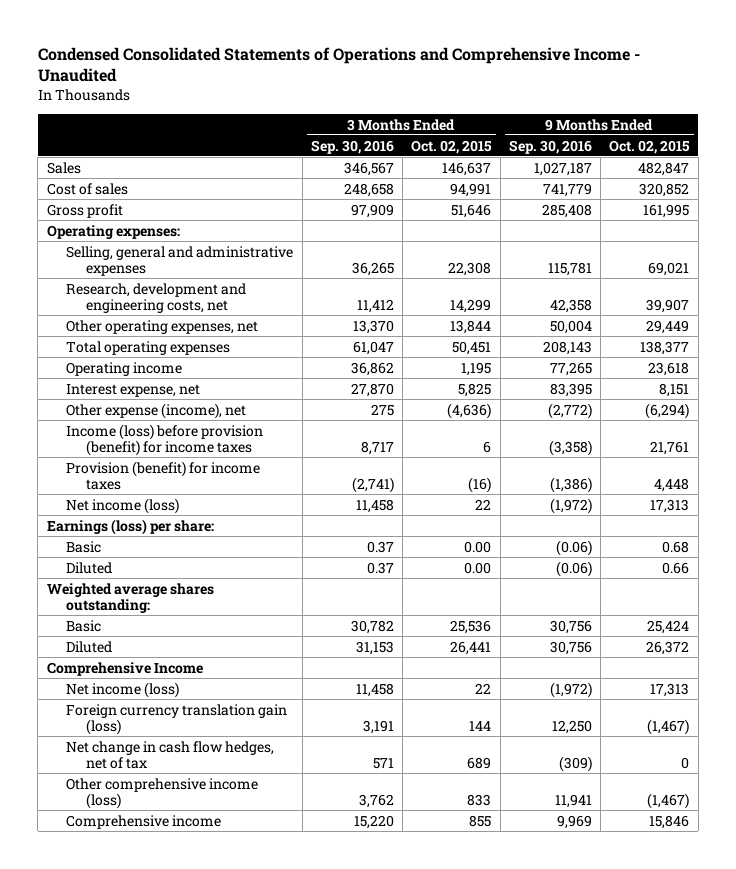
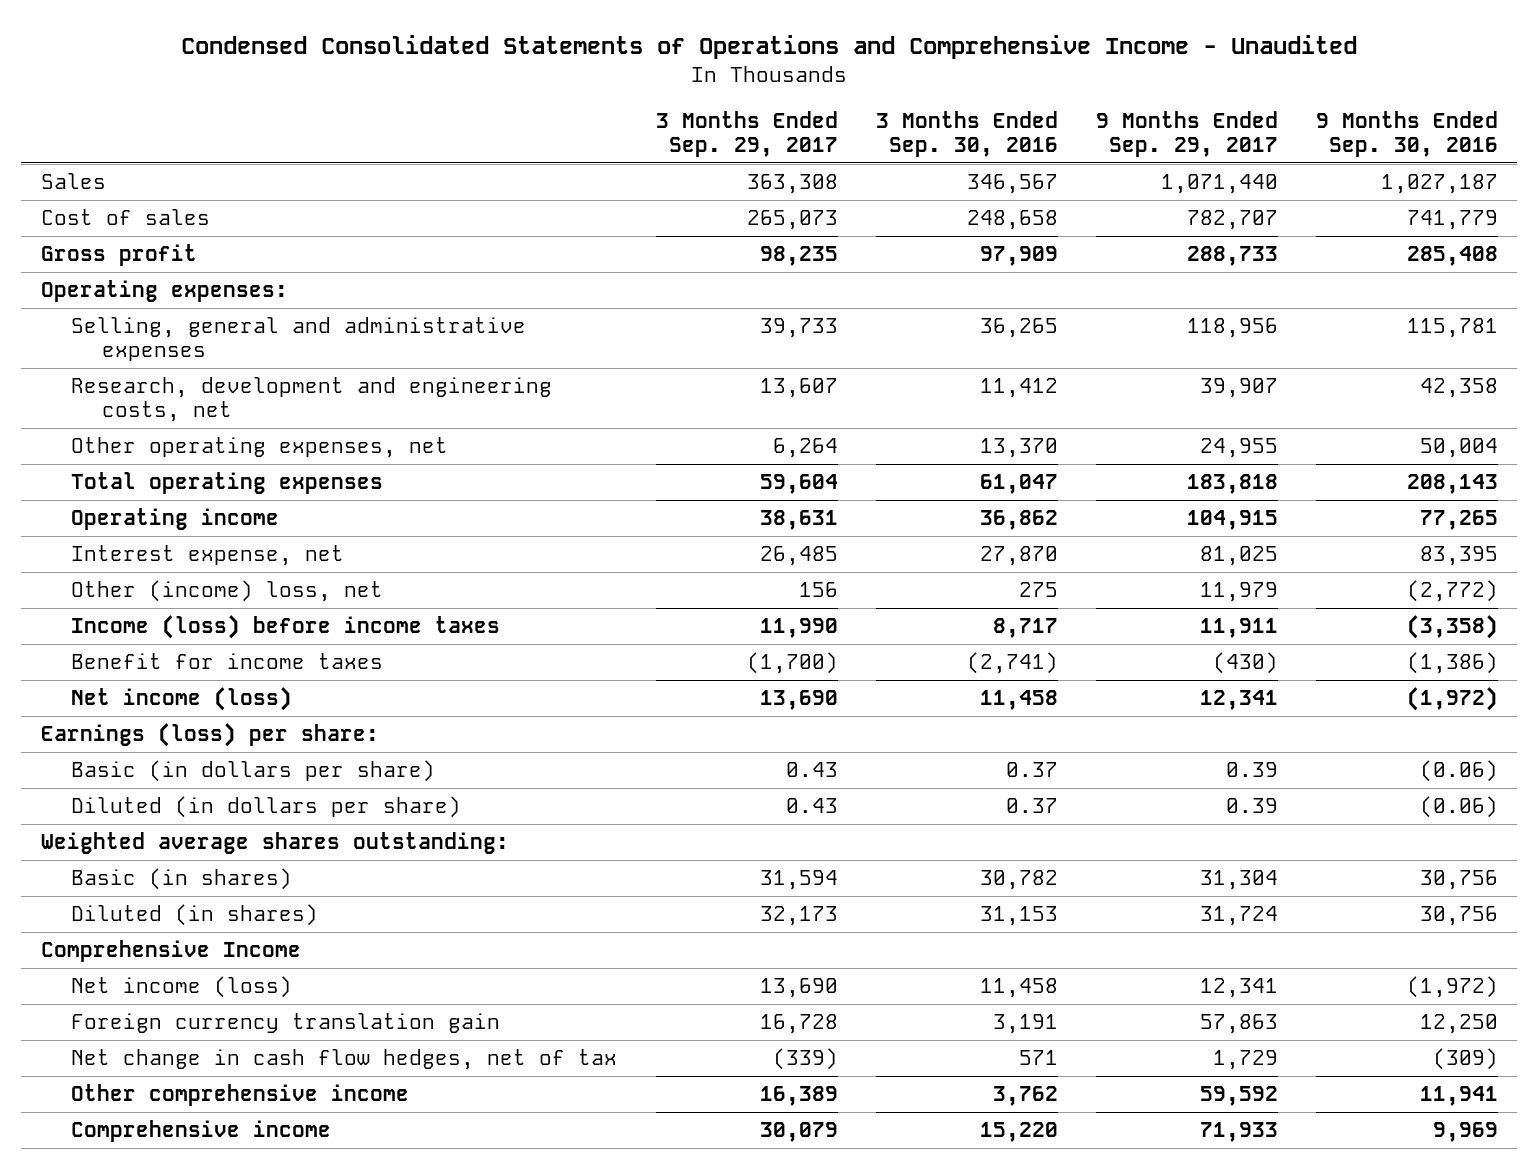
- | 3 Months Ended Sep. 30, 2016 | 3 Months Ended Oct. 02, 2015 | 9 Months Ended Sep. 30, 2016 | 9 Months Ended Oct. 02, 2015
+ | 3 Months Ended Sep. 29, 2017 | 3 Months Ended Sep. 30, 2016 | 9 Months Ended Sep. 29, 2017 | 9 Months Ended Sep. 30, 2016
- Other expense (income), net | 275 | (4,636) | (2,772) | (6,294)
- Income (loss) before provision (benefit) for income taxes | 8,717 | 6 | (3,358) | 21,761
- Provision (benefit) for income taxes | (2,741) | (16) | (1,386) | 4,448
+ Other (income) loss, net | 156 | 275 | 11,979 | (2,772)
+ Income (loss) before income taxes | 11,990 | 8,717 | 11,911 | (3,358)
+ Benefit for income taxes | (1,700) | (2,741) | (430) | (1,386)
- Basic | 0.37 | 0.00 | (0.06) | 0.68
- Diluted | 0.37 | 0.00 | (0.06) | 0.66
+ Basic (in dollars per share) | 0.43 | 0.37 | 0.39 | (0.06)
+ Diluted (in dollars per share) | 0.43 | 0.37 | 0.39 | (0.06)
- Basic | 30,782 | 25,536 | 30,756 | 25,424
- Diluted | 31,153 | 26,441 | 30,756 | 26,372
+ Basic (in shares) | 31,594 | 30,782 | 31,304 | 30,756
+ Diluted (in shares) | 32,173 | 31,153 | 31,724 | 30,756
- Foreign currency translation gain (loss) | 3,191 | 144 | 12,250 | (1,467)
+ Foreign currency translation gain | 16,728 | 3,191 | 57,863 | 12,250
- Other comprehensive income (loss) | 3,762 | 833 | 11,941 | (1,467)
+ Other comprehensive income | 16,389 | 3,762 | 59,592 | 11,941

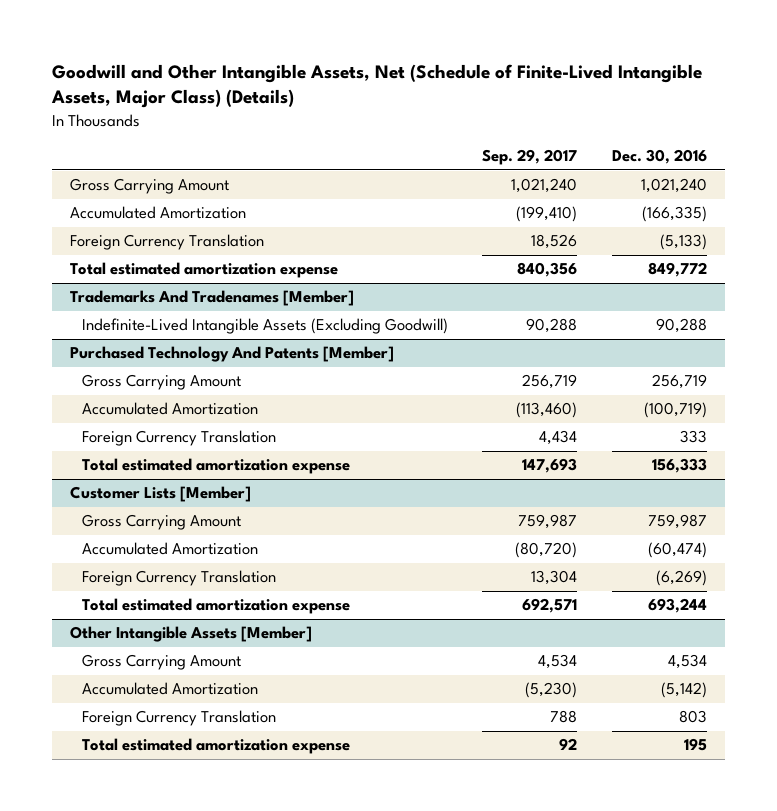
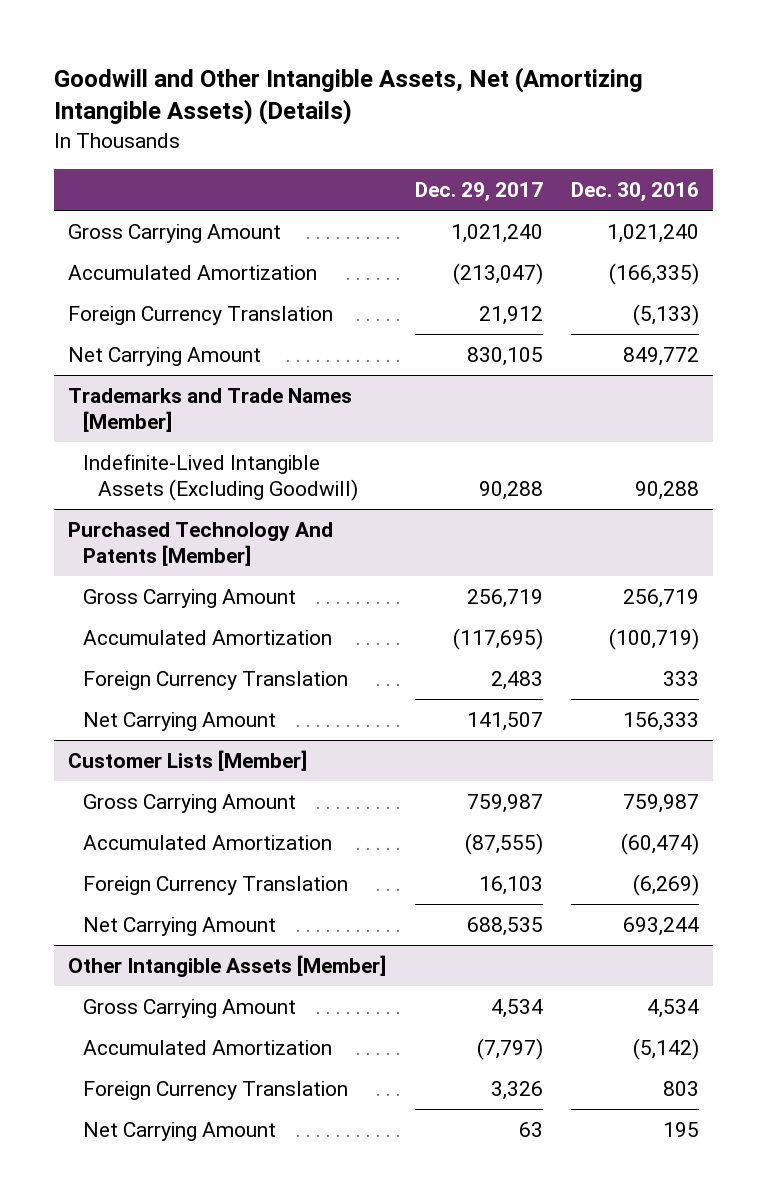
- Goodwill and Other Intangible Assets, Net (Schedule of Finite-Lived Intangible Assets, Major Class) (Details)
+ Goodwill and Other Intangible Assets, Net (Amortizing Intangible Assets) (Details)
- | Sep. 29, 2017 | Dec. 30, 2016
+ | Dec. 29, 2017 | Dec. 30, 2016
- Total estimated amortization expense | 840,356 | 849,772
- Trademarks And Tradenames [Member]
+ Net Carrying Amount | 830,105 | 849,772
+ Trademarks and Trade Names [Member]
@ Purchased Technology And Patents [Member]
- Total estimated amortization expense | 147,693 | 156,333
+ Net Carrying Amount | 141,507 | 156,333
@ Customer Lists [Member]
- Total estimated amortization expense | 692,571 | 693,244
+ Net Carrying Amount | 688,535 | 693,244
@ Other Intangible Assets [Member]
- Total estimated amortization expense | 92 | 195
+ Net Carrying Amount | 63 | 195

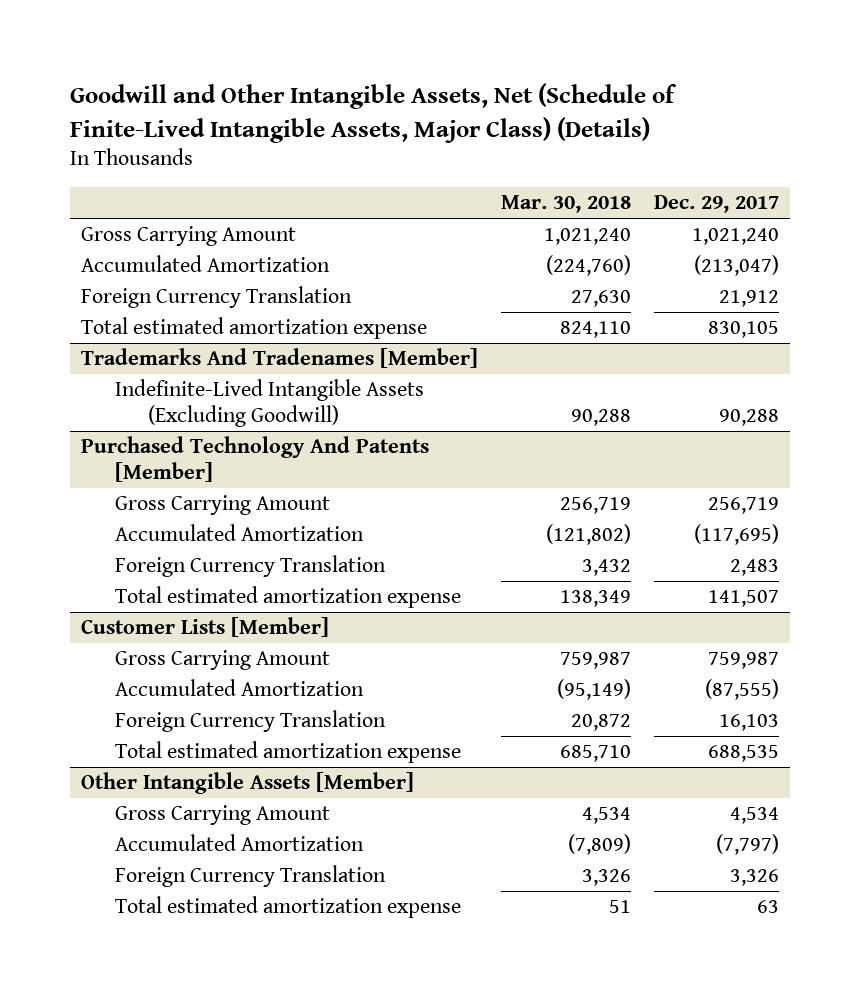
- Goodwill and Other Intangible Assets, Net (Amortizing Intangible Assets) (Details)
+ Goodwill and Other Intangible Assets, Net (Schedule of Finite-Lived Intangible Assets, Major Class) (Details)
- | Dec. 29, 2017 | Dec. 30, 2016
+ | Mar. 30, 2018 | Dec. 29, 2017
- Net Carrying Amount | 830,105 | 849,772
- Trademarks and Trade Names [Member]
+ Total estimated amortization expense | 824,110 | 830,105
+ Trademarks And Tradenames [Member]
@ Purchased Technology And Patents [Member]
- Net Carrying Amount | 141,507 | 156,333
+ Total estimated amortization expense | 138,349 | 141,507
@ Customer Lists [Member]
- Net Carrying Amount | 688,535 | 693,244
+ Total estimated amortization expense | 685,710 | 688,535
@ Other Intangible Assets [Member]
- Net Carrying Amount | 63 | 195
+ Total estimated amortization expense | 51 | 63

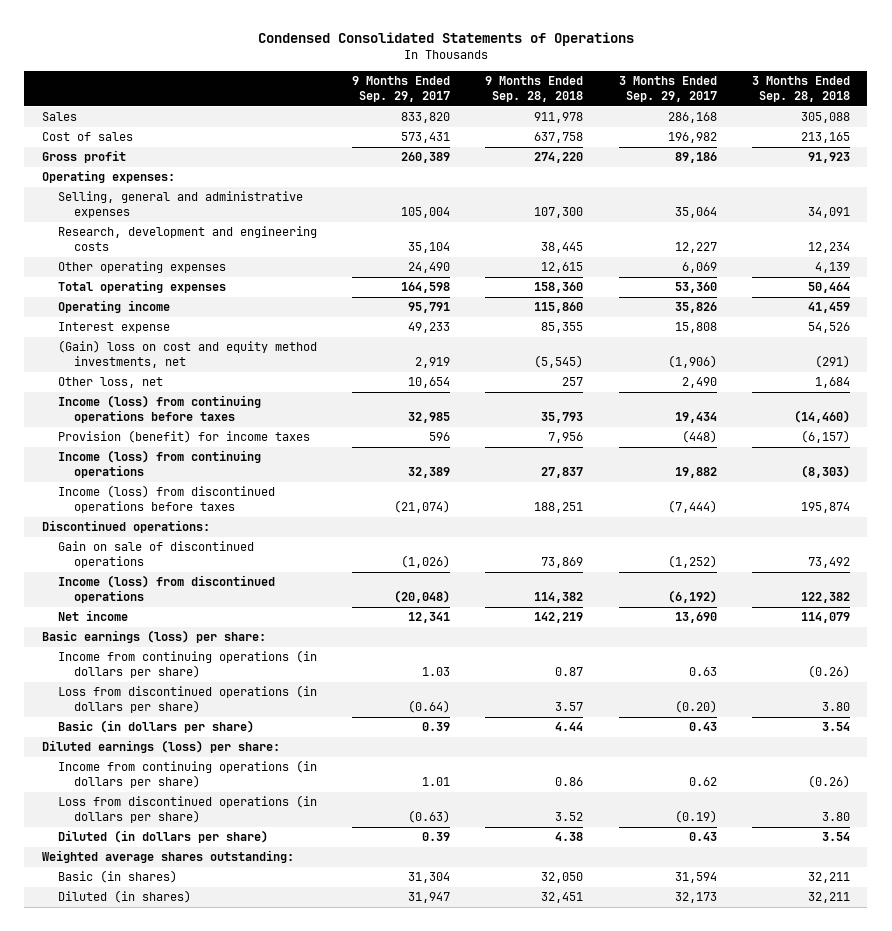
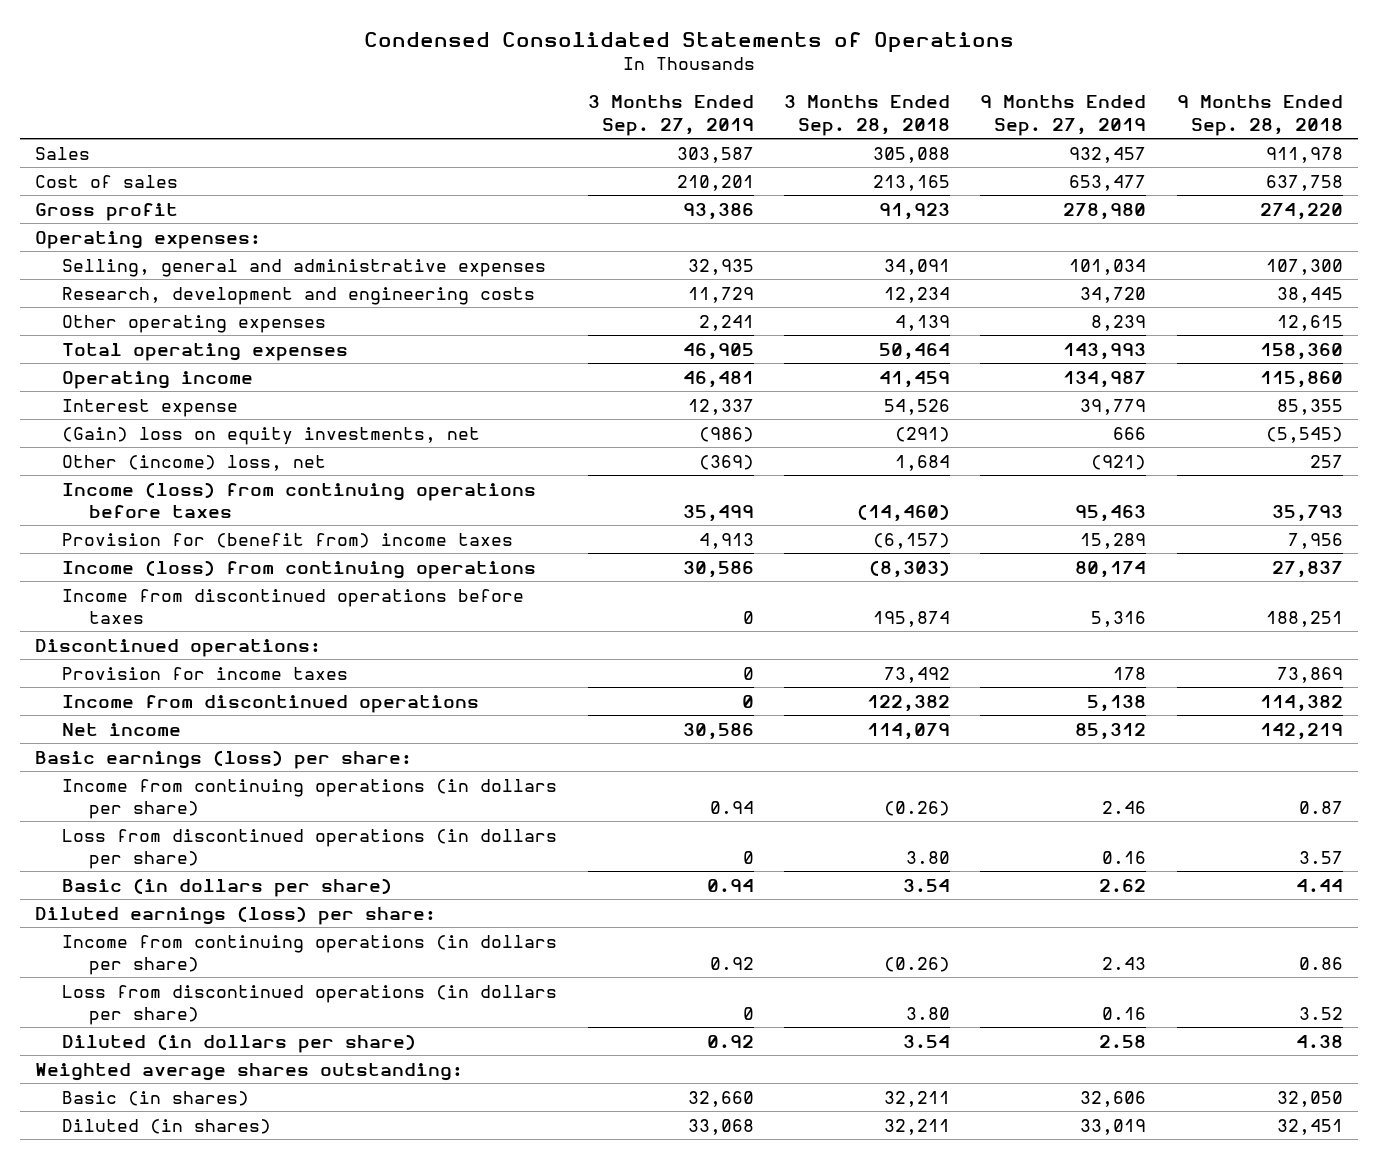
- | 9 Months Ended Sep. 29, 2017 | 9 Months Ended Sep. 28, 2018 | 3 Months Ended Sep. 29, 2017 | 3 Months Ended Sep. 28, 2018
+ | 3 Months Ended Sep. 27, 2019 | 3 Months Ended Sep. 28, 2018 | 9 Months Ended Sep. 27, 2019 | 9 Months Ended Sep. 28, 2018
- (Gain) loss on cost and equity method investments, net | 2,919 | (5,545) | (1,906) | (291)
- Other loss, net | 10,654 | 257 | 2,490 | 1,684
+ (Gain) loss on equity investments, net | (986) | (291) | 666 | (5,545)
+ Other (income) loss, net | (369) | 1,684 | (921) | 257
- Provision (benefit) for income taxes | 596 | 7,956 | (448) | (6,157)
+ Provision for (benefit from) income taxes | 4,913 | (6,157) | 15,289 | 7,956
- Income (loss) from discontinued operations before taxes | (21,074) | 188,251 | (7,444) | 195,874
+ Income from discontinued operations before taxes | 0 | 195,874 | 5,316 | 188,251
- Gain on sale of discontinued operations | (1,026) | 73,869 | (1,252) | 73,492
- Income (loss) from discontinued operations | (20,048) | 114,382 | (6,192) | 122,382
+ Provision for income taxes | 0 | 73,492 | 178 | 73,869
+ Income from discontinued operations | 0 | 122,382 | 5,138 | 114,382

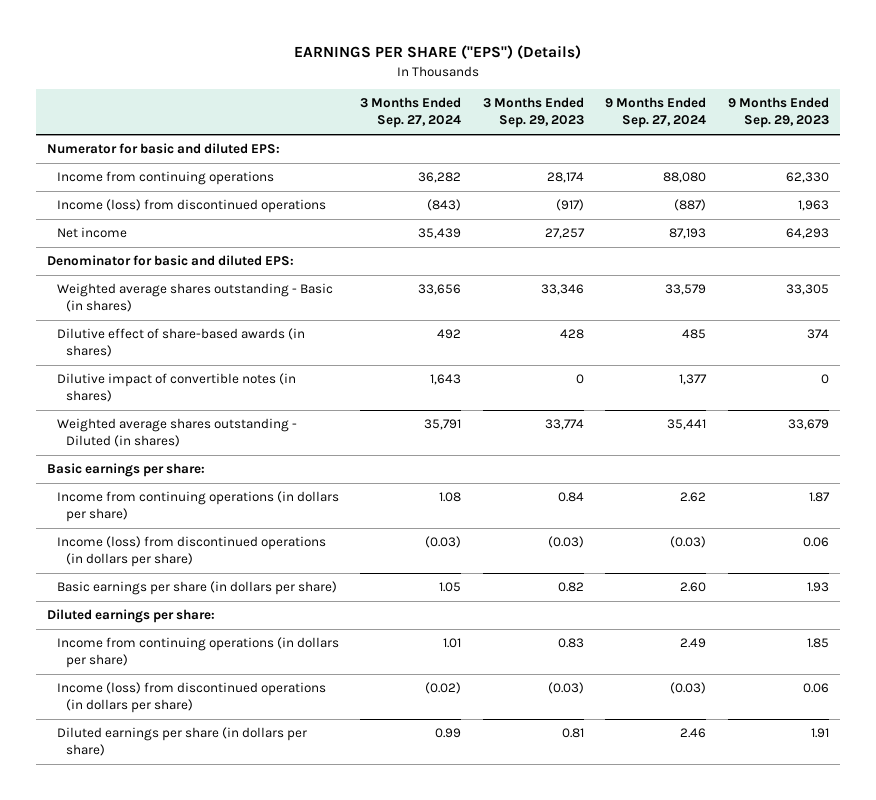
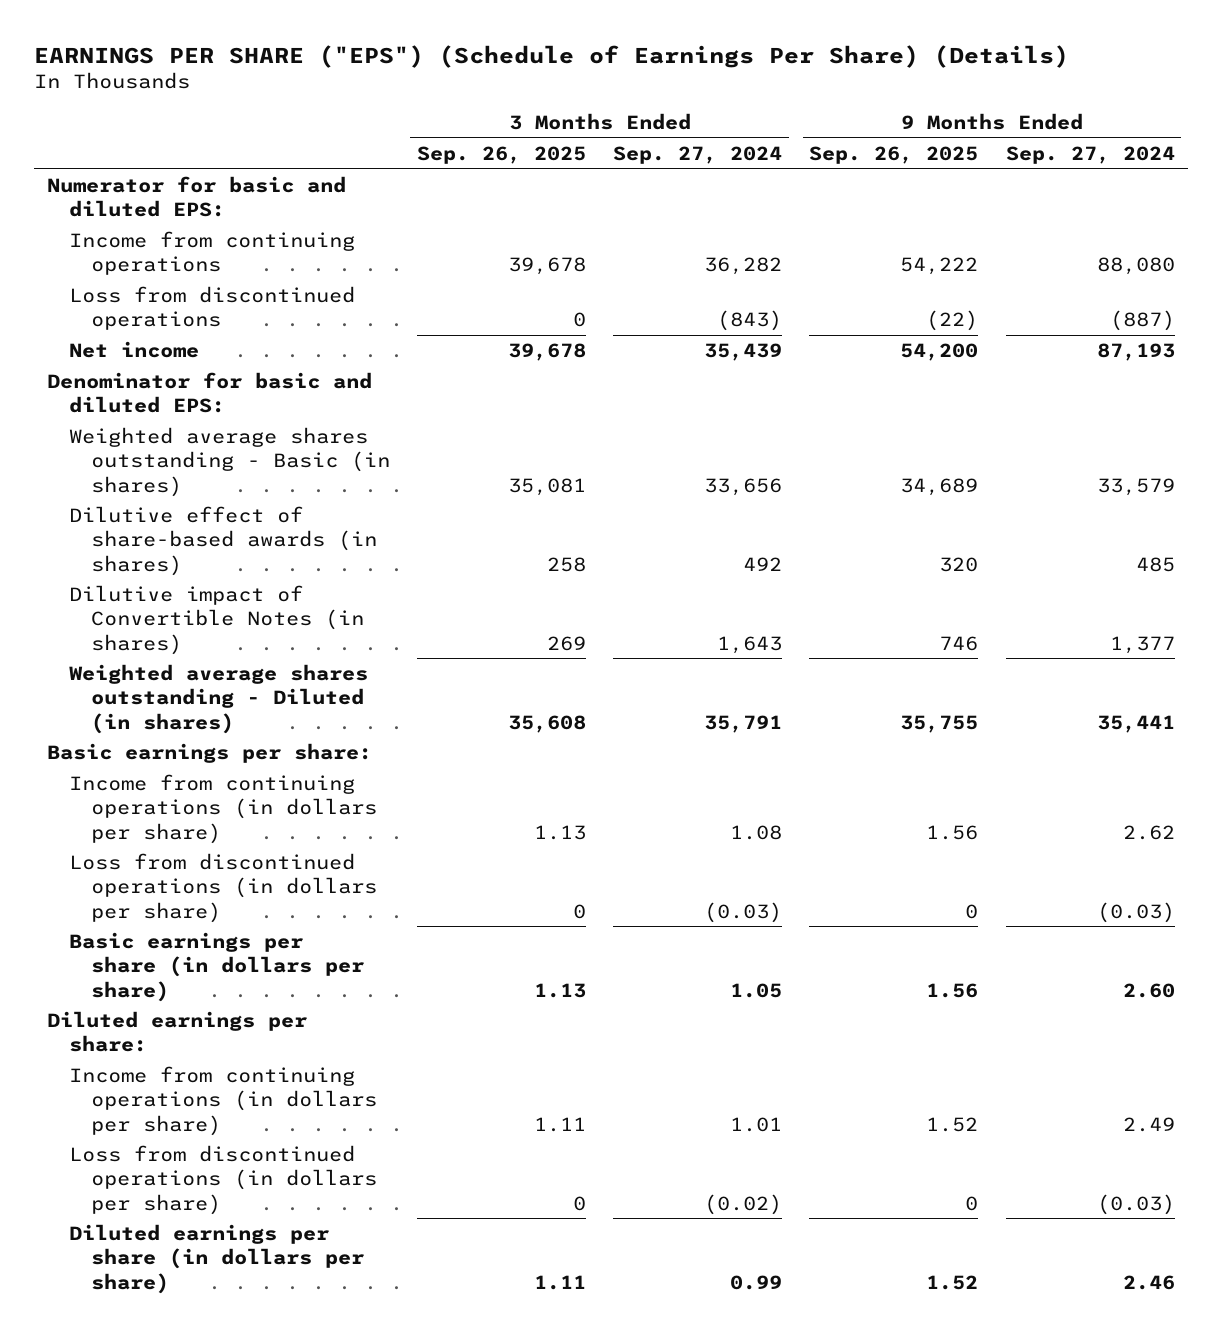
- EARNINGS PER SHARE ("EPS") (Details)
+ EARNINGS PER SHARE ("EPS") (Schedule of Earnings Per Share) (Details)
- | 3 Months Ended Sep. 27, 2024 | 3 Months Ended Sep. 29, 2023 | 9 Months Ended Sep. 27, 2024 | 9 Months Ended Sep. 29, 2023
+ | 3 Months Ended Sep. 26, 2025 | 3 Months Ended Sep. 27, 2024 | 9 Months Ended Sep. 26, 2025 | 9 Months Ended Sep. 27, 2024
- Income (loss) from discontinued operations | (843) | (917) | (887) | 1,963
+ Loss from discontinued operations | 0 | (843) | (22) | (887)
- Dilutive impact of convertible notes (in shares) | 1,643 | 0 | 1,377 | 0
+ Dilutive impact of Convertible Notes (in shares) | 269 | 1,643 | 746 | 1,377
- Income (loss) from discontinued operations (in dollars per share) | (0.03) | (0.03) | (0.03) | 0.06
+ Loss from discontinued operations (in dollars per share) | 0 | (0.03) | 0 | (0.03)
- Income (loss) from discontinued operations (in dollars per share) | (0.02) | (0.03) | (0.03) | 0.06
+ Loss from discontinued operations (in dollars per share) | 0 | (0.02) | 0 | (0.03)

